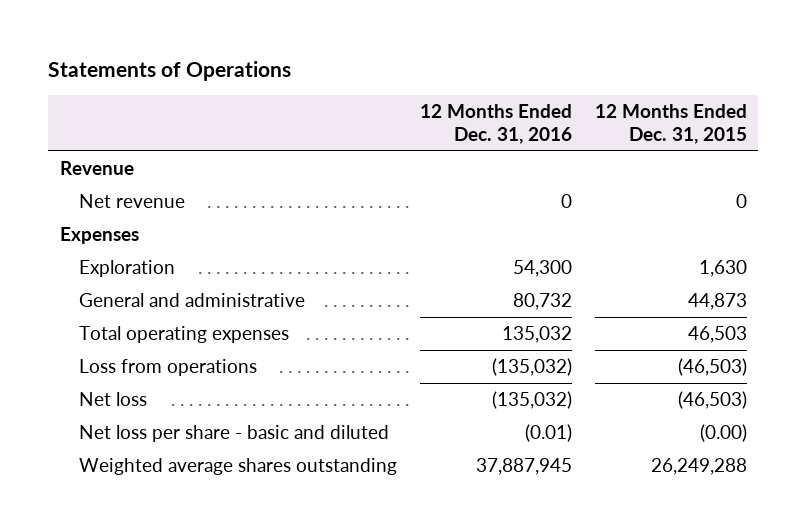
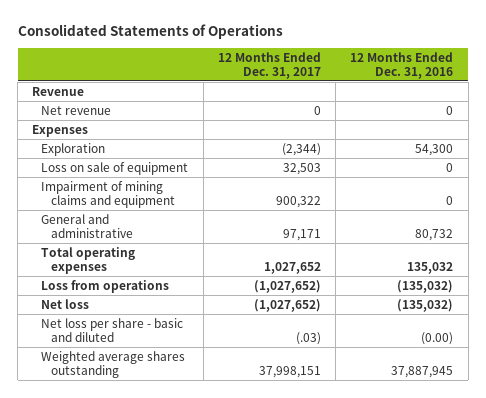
- Statements of Operations
+ Consolidated Statements of Operations
- | 12 Months Ended Dec. 31, 2016 | 12 Months Ended Dec. 31, 2015
+ | 12 Months Ended Dec. 31, 2017 | 12 Months Ended Dec. 31, 2016
+ Loss on sale of equipment | 32,503 | 0
+ Impairment of mining claims and equipment | 900,322 | 0
- Net loss per share - basic and diluted | (0.01) | (0.00)
+ Net loss per share - basic and diluted | (.03) | (0.00)

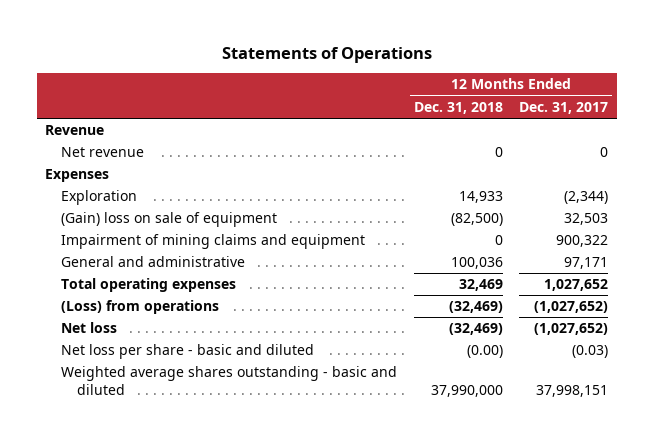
- Consolidated Statements of Operations
+ Statements of Operations
- | 12 Months Ended Dec. 31, 2017 | 12 Months Ended Dec. 31, 2016
+ | 12 Months Ended Dec. 31, 2018 | 12 Months Ended Dec. 31, 2017
- Loss on sale of equipment | 32,503 | 0
+ (Gain) loss on sale of equipment | (82,500) | 32,503
- Loss from operations | (1,027,652) | (135,032)
+ (Loss) from operations | (32,469) | (1,027,652)
- Net loss per share - basic and diluted | (.03) | (0.00)
- Weighted average shares outstanding | 37,998,151 | 37,887,945
+ Net loss per share - basic and diluted | (0.00) | (0.03)
+ Weighted average shares outstanding - basic and diluted | 37,990,000 | 37,998,151

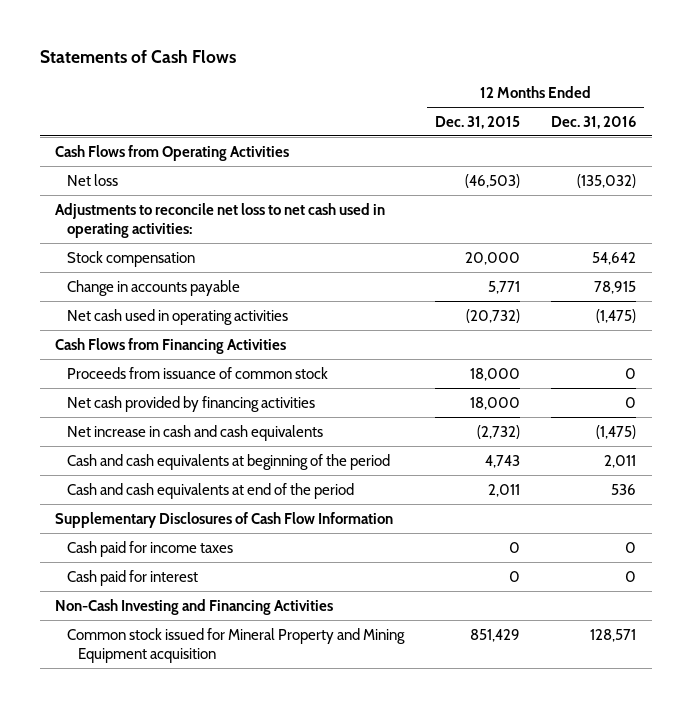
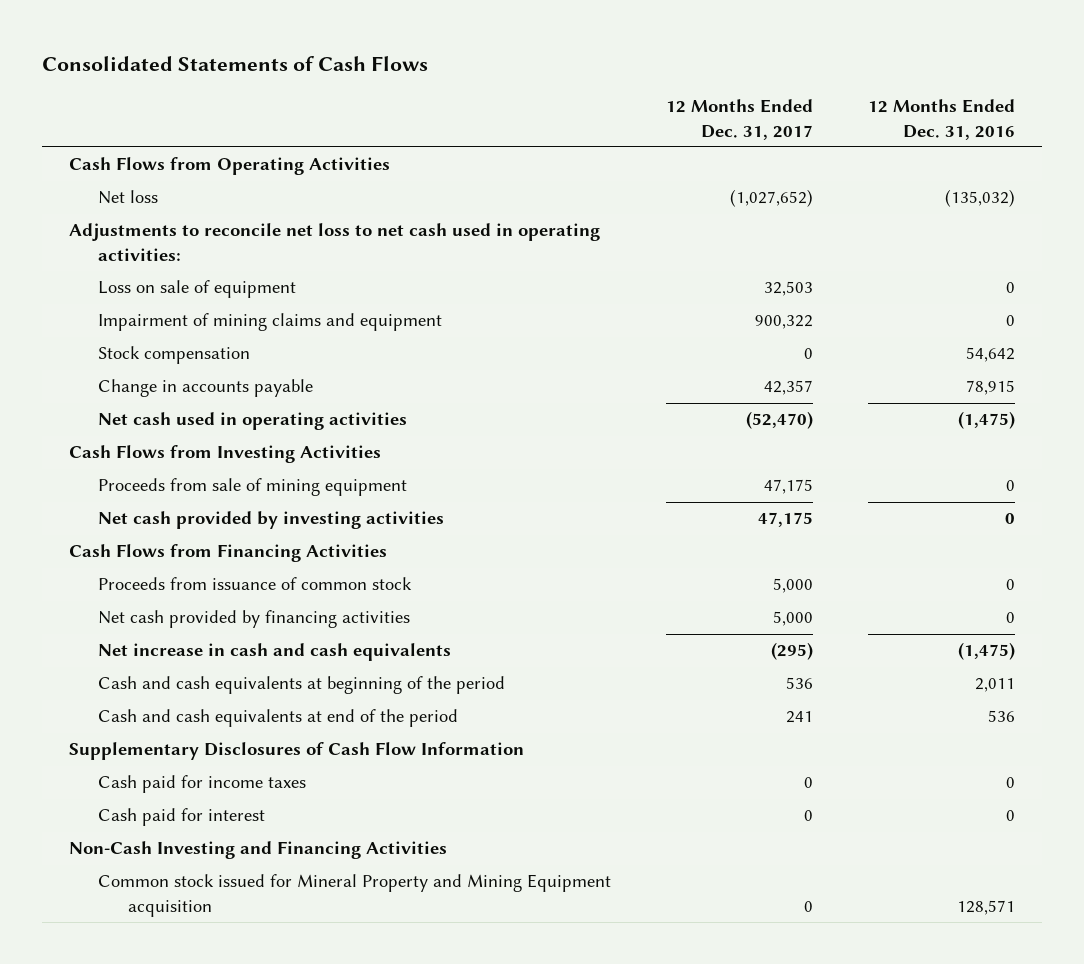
- Statements of Cash Flows
+ Consolidated Statements of Cash Flows
- | 12 Months Ended Dec. 31, 2015 | 12 Months Ended Dec. 31, 2016
+ | 12 Months Ended Dec. 31, 2017 | 12 Months Ended Dec. 31, 2016
+ Loss on sale of equipment | 32,503 | 0
+ Impairment of mining claims and equipment | 900,322 | 0
+ Cash Flows from Investing Activities
+ Proceeds from sale of mining equipment | 47,175 | 0
+ Net cash provided by investing activities | 47,175 | 0

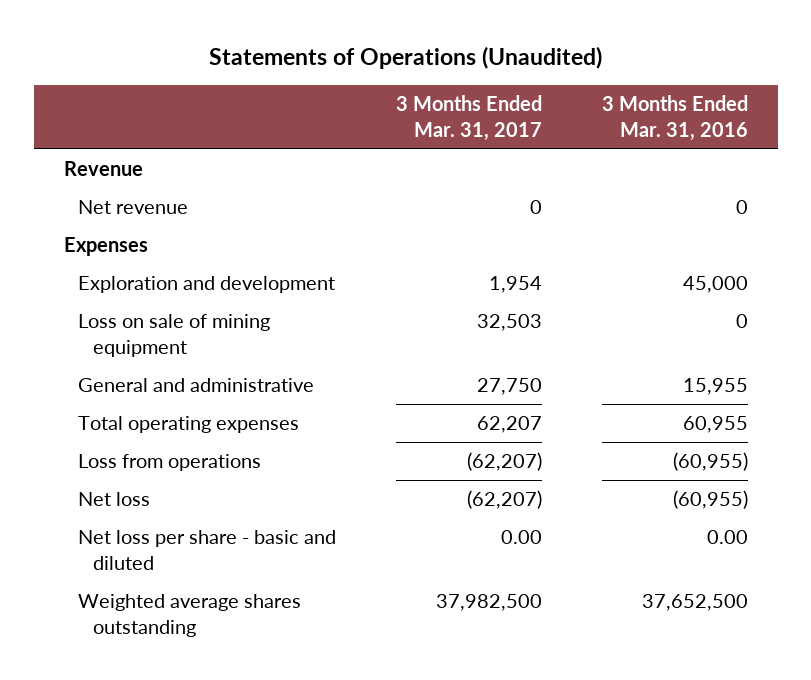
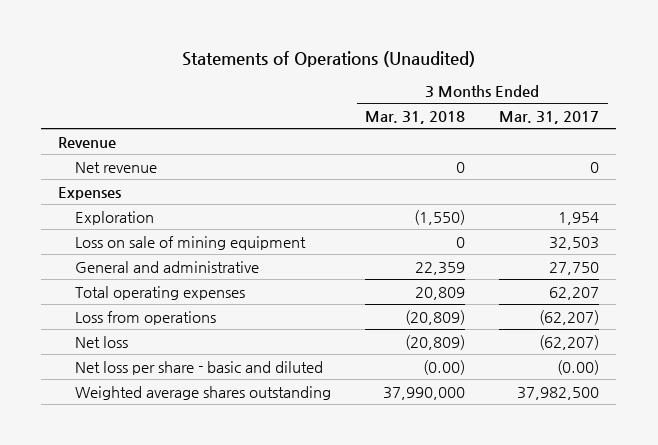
- | 3 Months Ended Mar. 31, 2017 | 3 Months Ended Mar. 31, 2016
+ | 3 Months Ended Mar. 31, 2018 | 3 Months Ended Mar. 31, 2017
- Exploration and development | 1,954 | 45,000
+ Exploration | (1,550) | 1,954
- Net loss per share - basic and diluted | 0.00 | 0.00
+ Net loss per share - basic and diluted | (0.00) | (0.00)

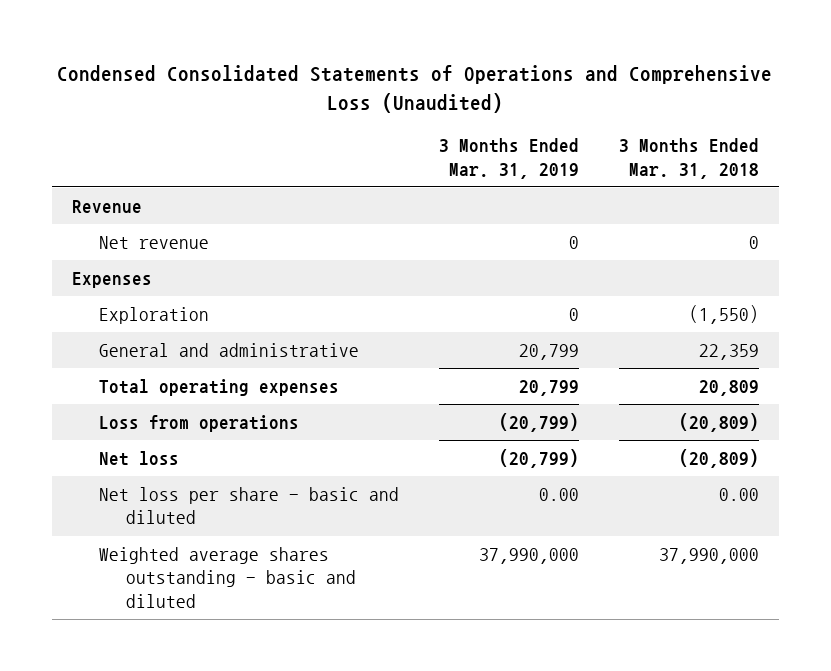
- Statements of Operations (Unaudited)
+ Condensed Consolidated Statements of Operations and Comprehensive Loss (Unaudited)
- | 3 Months Ended Mar. 31, 2018 | 3 Months Ended Mar. 31, 2017
+ | 3 Months Ended Mar. 31, 2019 | 3 Months Ended Mar. 31, 2018
- Loss on sale of mining equipment | 0 | 32,503
- Net loss per share - basic and diluted | (0.00) | (0.00)
- Weighted average shares outstanding | 37,990,000 | 37,982,500
+ Net loss per share - basic and diluted | 0.00 | 0.00
+ Weighted average shares outstanding - basic and diluted | 37,990,000 | 37,990,000

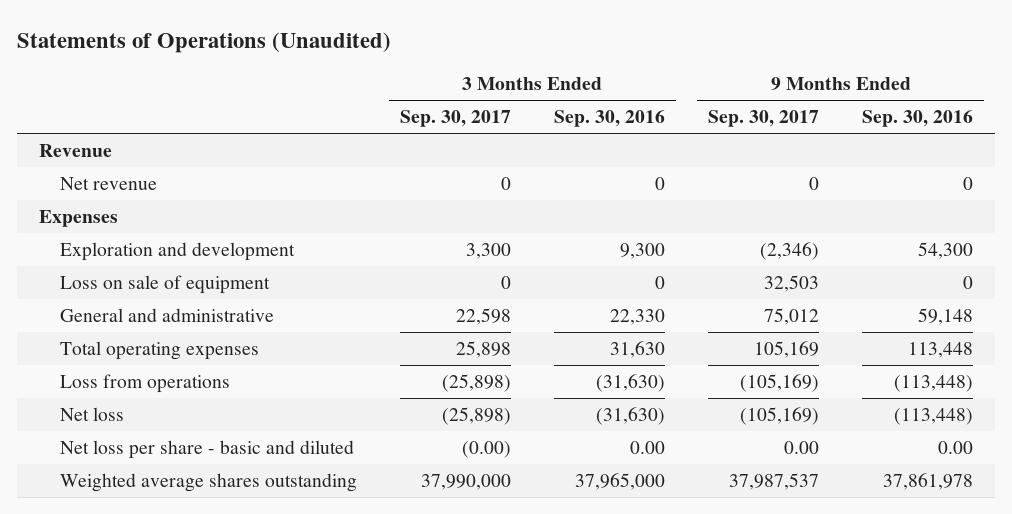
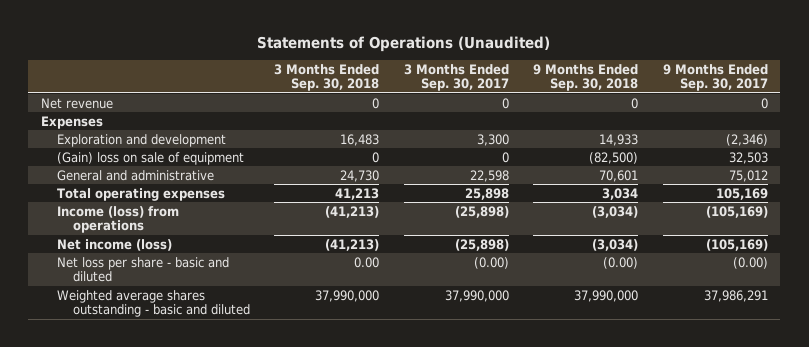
- | 3 Months Ended Sep. 30, 2017 | 3 Months Ended Sep. 30, 2016 | 9 Months Ended Sep. 30, 2017 | 9 Months Ended Sep. 30, 2016
+ | 3 Months Ended Sep. 30, 2018 | 3 Months Ended Sep. 30, 2017 | 9 Months Ended Sep. 30, 2018 | 9 Months Ended Sep. 30, 2017
- Revenue
- Loss on sale of equipment | 0 | 0 | 32,503 | 0
+ (Gain) loss on sale of equipment | 0 | 0 | (82,500) | 32,503
- Loss from operations | (25,898) | (31,630) | (105,169) | (113,448)
- Net loss | (25,898) | (31,630) | (105,169) | (113,448)
- Net loss per share - basic and diluted | (0.00) | 0.00 | 0.00 | 0.00
- Weighted average shares outstanding | 37,990,000 | 37,965,000 | 37,987,537 | 37,861,978
+ Income (loss) from operations | (41,213) | (25,898) | (3,034) | (105,169)
+ Net income (loss) | (41,213) | (25,898) | (3,034) | (105,169)
+ Net loss per share - basic and diluted | 0.00 | (0.00) | (0.00) | (0.00)
+ Weighted average shares outstanding - basic and diluted | 37,990,000 | 37,990,000 | 37,990,000 | 37,986,291

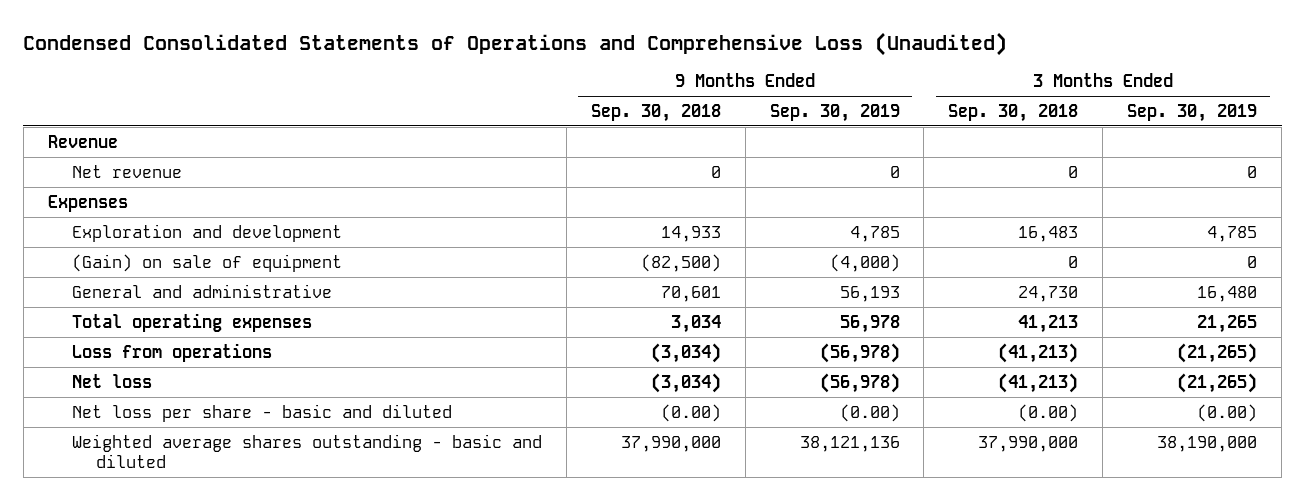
- Statements of Operations (Unaudited)
+ Condensed Consolidated Statements of Operations and Comprehensive Loss (Unaudited)
- | 3 Months Ended Sep. 30, 2018 | 3 Months Ended Sep. 30, 2017 | 9 Months Ended Sep. 30, 2018 | 9 Months Ended Sep. 30, 2017
+ | 9 Months Ended Sep. 30, 2018 | 9 Months Ended Sep. 30, 2019 | 3 Months Ended Sep. 30, 2018 | 3 Months Ended Sep. 30, 2019
+ Revenue
- (Gain) loss on sale of equipment | 0 | 0 | (82,500) | 32,503
+ (Gain) on sale of equipment | (82,500) | (4,000) | 0 | 0
- Income (loss) from operations | (41,213) | (25,898) | (3,034) | (105,169)
- Net income (loss) | (41,213) | (25,898) | (3,034) | (105,169)
- Net loss per share - basic and diluted | 0.00 | (0.00) | (0.00) | (0.00)
+ Loss from operations | (3,034) | (56,978) | (41,213) | (21,265)
+ Net loss | (3,034) | (56,978) | (41,213) | (21,265)
+ Net loss per share - basic and diluted | (0.00) | (0.00) | (0.00) | (0.00)

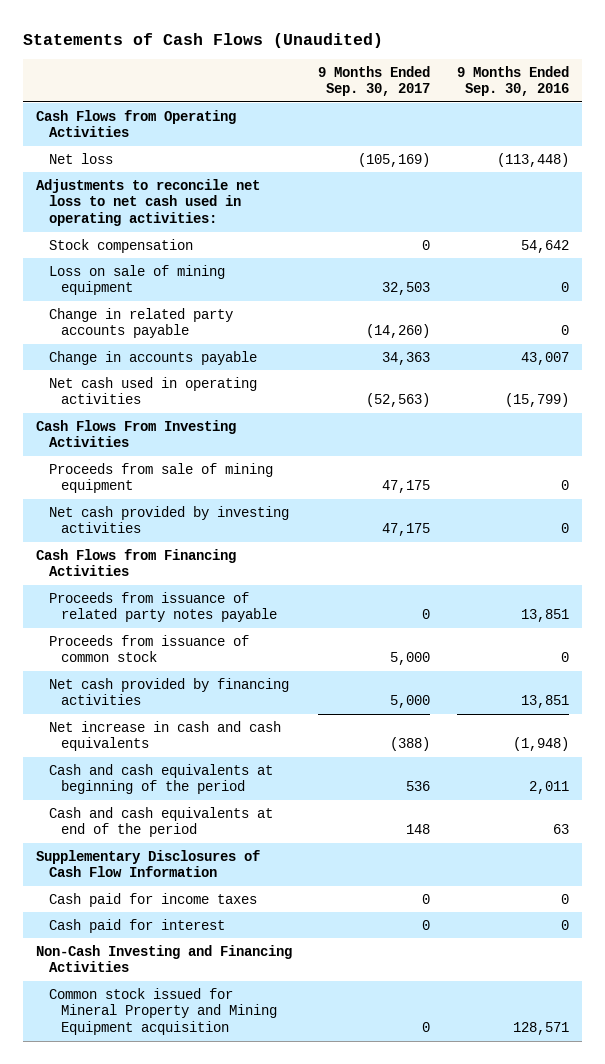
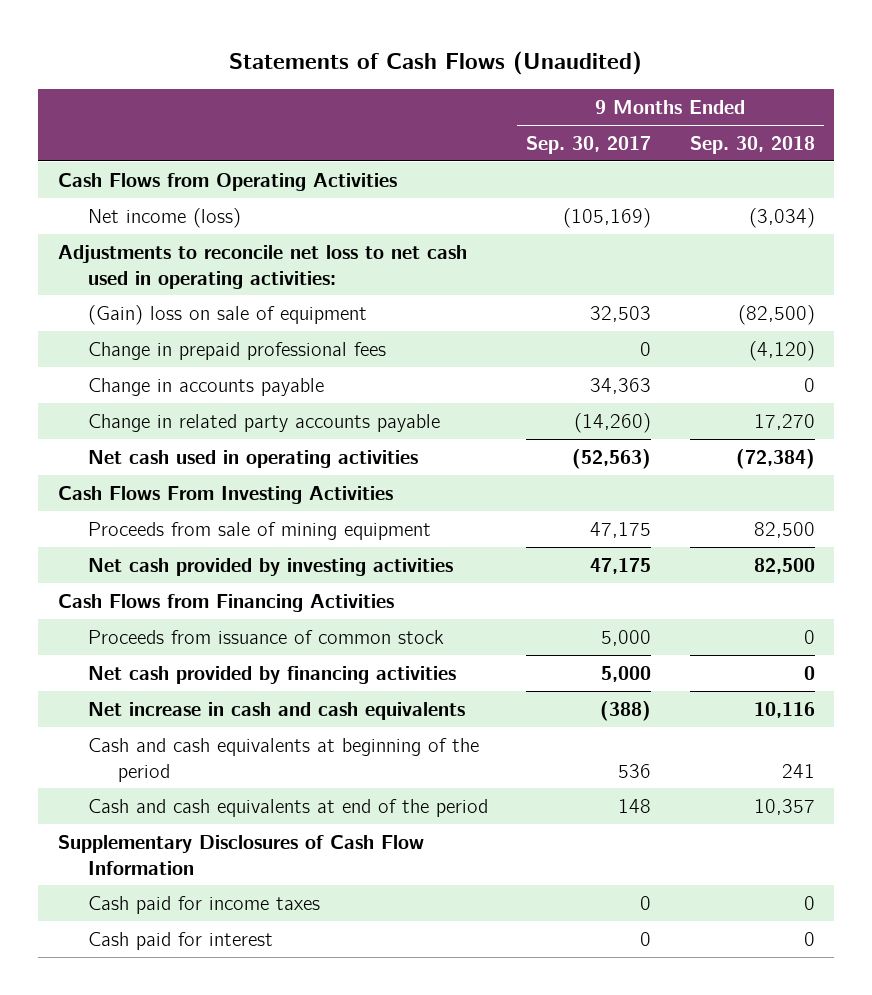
- | 9 Months Ended Sep. 30, 2017 | 9 Months Ended Sep. 30, 2016
+ | 9 Months Ended Sep. 30, 2017 | 9 Months Ended Sep. 30, 2018
- Net loss | (105,169) | (113,448)
+ Net income (loss) | (105,169) | (3,034)
- Stock compensation | 0 | 54,642
- Loss on sale of mining equipment | 32,503 | 0
+ (Gain) loss on sale of equipment | 32,503 | (82,500)
+ Change in prepaid professional fees | 0 | (4,120)
moved down: Change in related party accounts payable | (14,260) | 17,270
- Proceeds from issuance of related party notes payable | 0 | 13,851
- Non-Cash Investing and Financing Activities
- Common stock issued for Mineral Property and Mining Equipment acquisition | 0 | 128,571

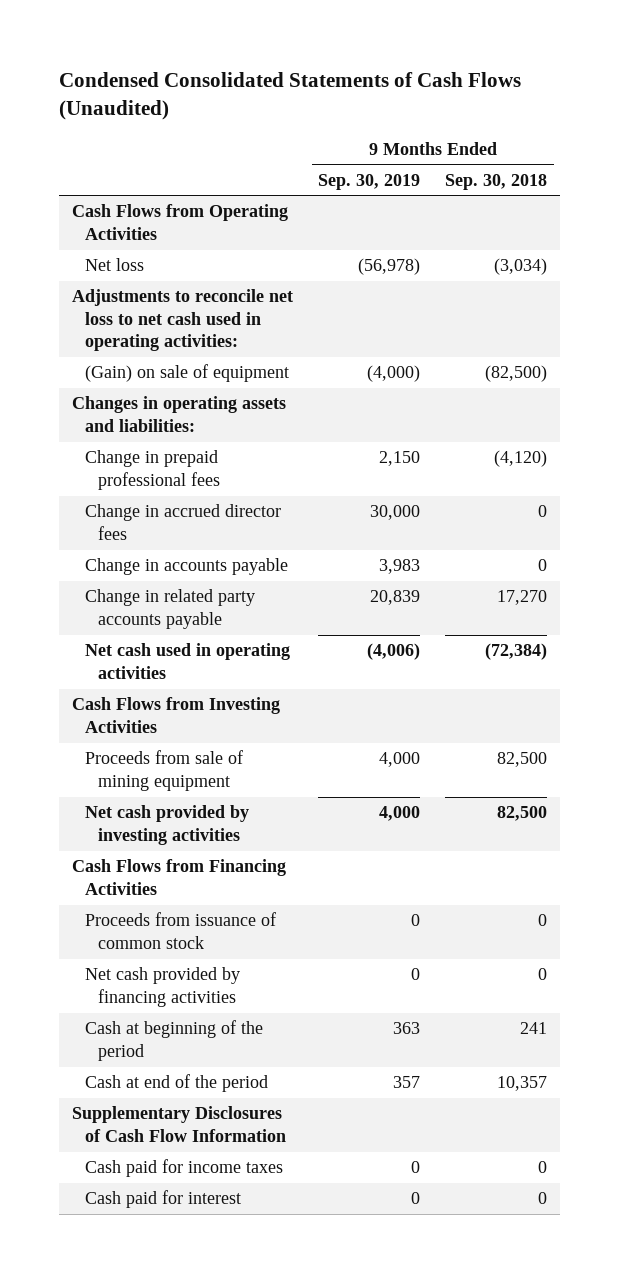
- Statements of Cash Flows (Unaudited)
+ Condensed Consolidated Statements of Cash Flows (Unaudited)
- | 9 Months Ended Sep. 30, 2017 | 9 Months Ended Sep. 30, 2018
+ | 9 Months Ended Sep. 30, 2019 | 9 Months Ended Sep. 30, 2018
- Net income (loss) | (105,169) | (3,034)
+ Net loss | (56,978) | (3,034)
- (Gain) loss on sale of equipment | 32,503 | (82,500)
+ (Gain) on sale of equipment | (4,000) | (82,500)
+ Changes in operating assets and liabilities:
+ Change in accrued director fees | 30,000 | 0
- Cash Flows From Investing Activities
+ Cash Flows from Investing Activities
- Net increase in cash and cash equivalents | (388) | 10,116
- Cash and cash equivalents at beginning of the period | 536 | 241
- Cash and cash equivalents at end of the period | 148 | 10,357
+ Cash at beginning of the period | 363 | 241
+ Cash at end of the period | 357 | 10,357

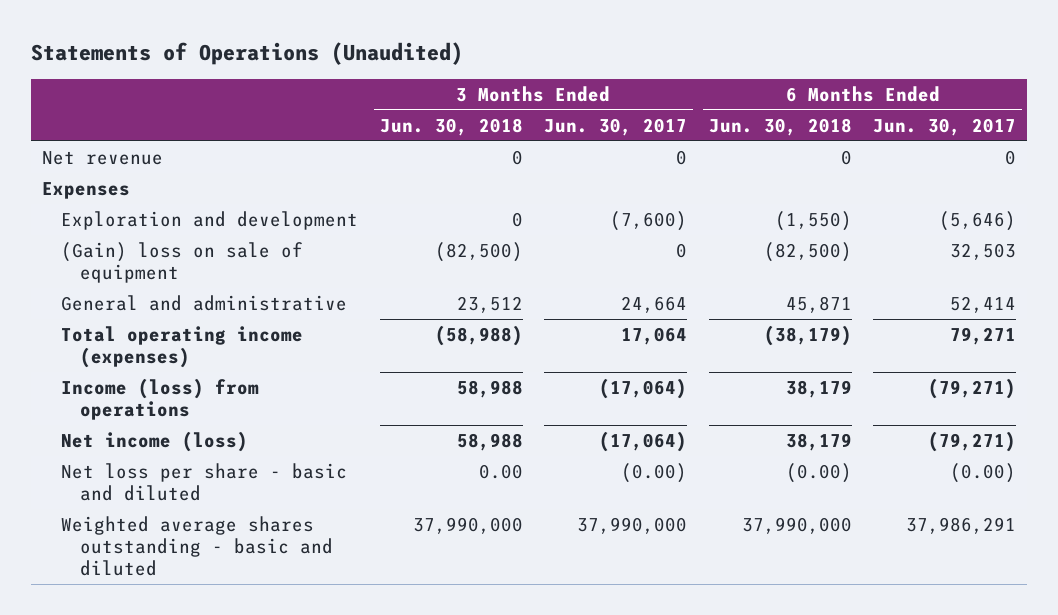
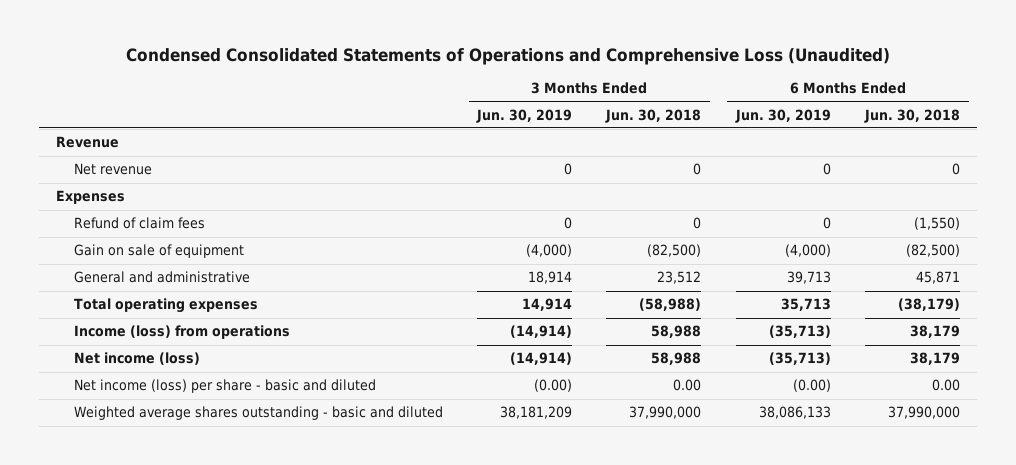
- Statements of Operations (Unaudited)
+ Condensed Consolidated Statements of Operations and Comprehensive Loss (Unaudited)
- | 3 Months Ended Jun. 30, 2018 | 3 Months Ended Jun. 30, 2017 | 6 Months Ended Jun. 30, 2018 | 6 Months Ended Jun. 30, 2017
+ | 3 Months Ended Jun. 30, 2019 | 3 Months Ended Jun. 30, 2018 | 6 Months Ended Jun. 30, 2019 | 6 Months Ended Jun. 30, 2018
+ Revenue
- Exploration and development | 0 | (7,600) | (1,550) | (5,646)
- (Gain) loss on sale of equipment | (82,500) | 0 | (82,500) | 32,503
+ Refund of claim fees | 0 | 0 | 0 | (1,550)
+ Gain on sale of equipment | (4,000) | (82,500) | (4,000) | (82,500)
- Total operating income (expenses) | (58,988) | 17,064 | (38,179) | 79,271
+ Total operating expenses | 14,914 | (58,988) | 35,713 | (38,179)
- Net loss per share - basic and diluted | 0.00 | (0.00) | (0.00) | (0.00)
+ Net income (loss) per share - basic and diluted | (0.00) | 0.00 | (0.00) | 0.00

